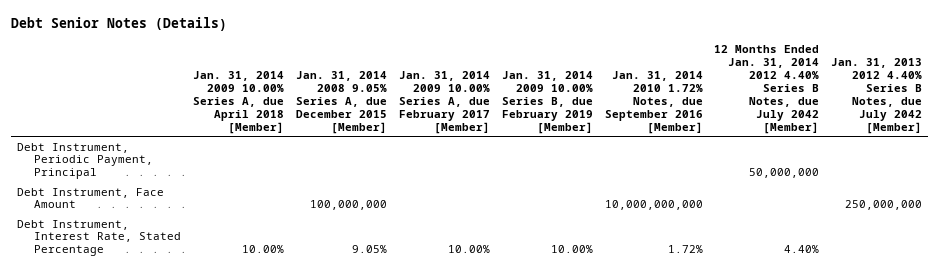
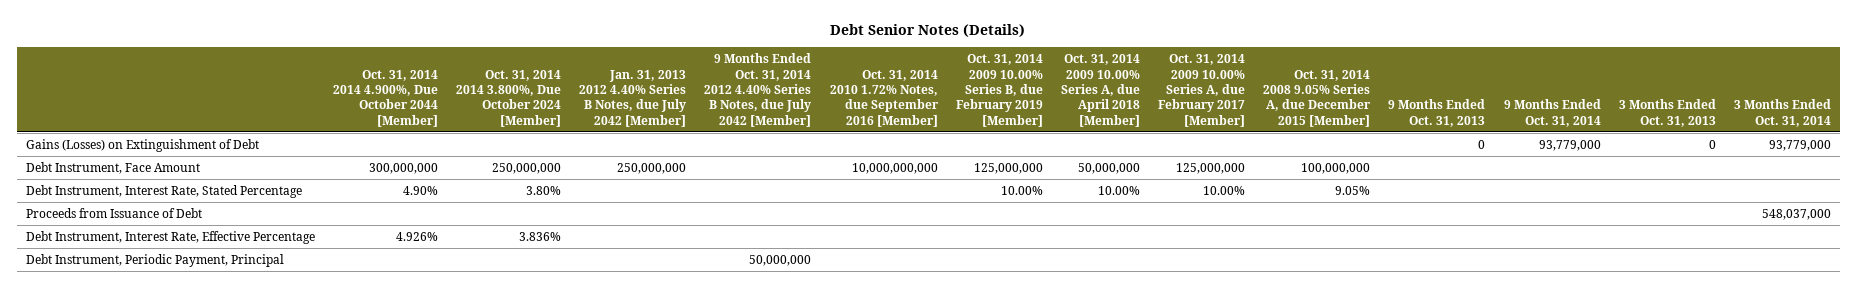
- | Jan. 31, 2014 2009 10.00% Series A, due April 2018 [Member] | Jan. 31, 2014 2008 9.05% Series A, due December 2015 [Member] | Jan. 31, 2014 2009 10.00% Series A, due February 2017 [Member] | Jan. 31, 2014 2009 10.00% Series B, due February 2019 [Member] | Jan. 31, 2014 2010 1.72% Notes, due September 2016 [Member] | 12 Months Ended Jan. 31, 2014 2012 4.40% Series B Notes, due July 2042 [Member] | Jan. 31, 2013 2012 4.40% Series B Notes, due July 2042 [Member]
+ | Oct. 31, 2014 2014 4.900%, Due October 2044 [Member] | Oct. 31, 2014 2014 3.800%, Due October 2024 [Member] | Jan. 31, 2013 2012 4.40% Series B Notes, due July 2042 [Member] | 9 Months Ended Oct. 31, 2014 2012 4.40% Series B Notes, due July 2042 [Member] | Oct. 31, 2014 2010 1.72% Notes, due September 2016 [Member] | Oct. 31, 2014 2009 10.00% Series B, due February 2019 [Member] | Oct. 31, 2014 2009 10.00% Series A, due April 2018 [Member] | Oct. 31, 2014 2009 10.00% Series A, due February 2017 [Member] | Oct. 31, 2014 2008 9.05% Series A, due December 2015 [Member] | 9 Months Ended Oct. 31, 2013 | 9 Months Ended Oct. 31, 2014 | 3 Months Ended Oct. 31, 2013 | 3 Months Ended Oct. 31, 2014
+ Gains (Losses) on Extinguishment of Debt | | | | | | | | | | 0 | 93,779,000 | 0 | 93,779,000
+ Proceeds from Issuance of Debt | | | | | | | | | | | | | 548,037,000
+ Debt Instrument, Interest Rate, Effective Percentage | 4.926% | 3.836% | | | | | | | | | | |
moved down: Debt Instrument, Periodic Payment, Principal | | | | 50,000,000 | | | | | | | | |

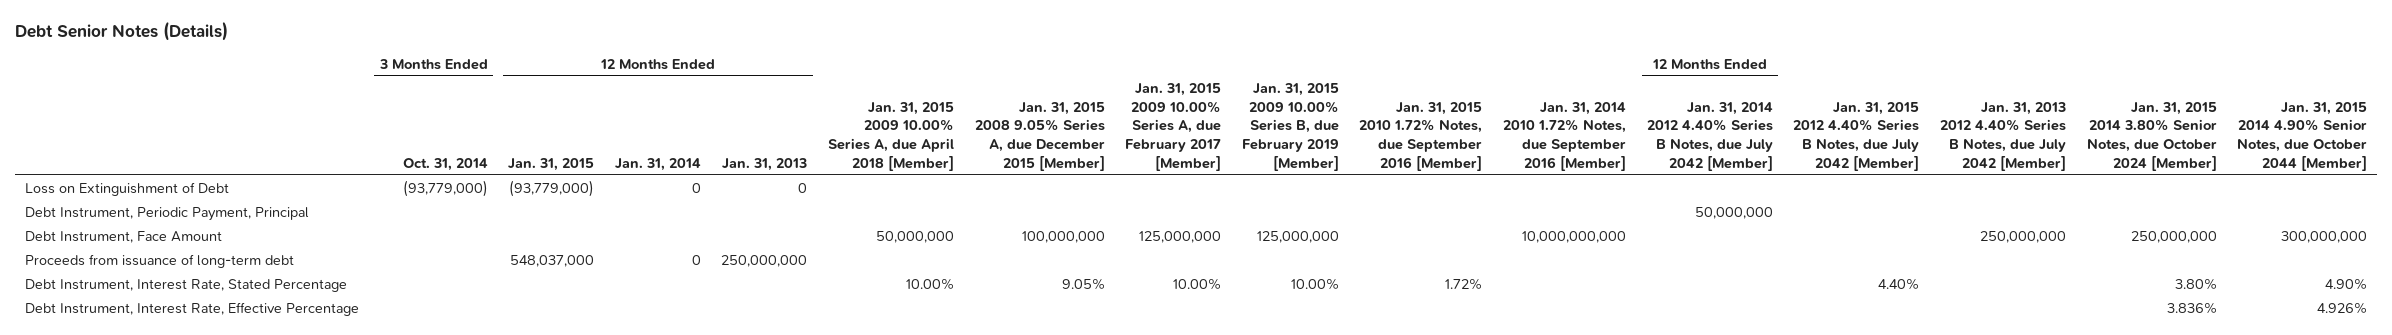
- | Oct. 31, 2014 2014 4.900%, Due October 2044 [Member] | Oct. 31, 2014 2014 3.800%, Due October 2024 [Member] | Jan. 31, 2013 2012 4.40% Series B Notes, due July 2042 [Member] | 9 Months Ended Oct. 31, 2014 2012 4.40% Series B Notes, due July 2042 [Member] | Oct. 31, 2014 2010 1.72% Notes, due September 2016 [Member] | Oct. 31, 2014 2009 10.00% Series B, due February 2019 [Member] | Oct. 31, 2014 2009 10.00% Series A, due April 2018 [Member] | Oct. 31, 2014 2009 10.00% Series A, due February 2017 [Member] | Oct. 31, 2014 2008 9.05% Series A, due December 2015 [Member] | 9 Months Ended Oct. 31, 2013 | 9 Months Ended Oct. 31, 2014 | 3 Months Ended Oct. 31, 2013 | 3 Months Ended Oct. 31, 2014
+ | 3 Months Ended Oct. 31, 2014 | 12 Months Ended Jan. 31, 2015 | 12 Months Ended Jan. 31, 2014 | 12 Months Ended Jan. 31, 2013 | Jan. 31, 2015 2009 10.00% Series A, due April 2018 [Member] | Jan. 31, 2015 2008 9.05% Series A, due December 2015 [Member] | Jan. 31, 2015 2009 10.00% Series A, due February 2017 [Member] | Jan. 31, 2015 2009 10.00% Series B, due February 2019 [Member] | Jan. 31, 2015 2010 1.72% Notes, due September 2016 [Member] | Jan. 31, 2014 2010 1.72% Notes, due September 2016 [Member] | 12 Months Ended Jan. 31, 2014 2012 4.40% Series B Notes, due July 2042 [Member] | Jan. 31, 2015 2012 4.40% Series B Notes, due July 2042 [Member] | Jan. 31, 2013 2012 4.40% Series B Notes, due July 2042 [Member] | Jan. 31, 2015 2014 3.80% Senior Notes, due October 2024 [Member] | Jan. 31, 2015 2014 4.90% Senior Notes, due October 2044 [Member]
- Gains (Losses) on Extinguishment of Debt | | | | | | | | | | 0 | 93,779,000 | 0 | 93,779,000
+ Loss on Extinguishment of Debt | (93,779,000) | (93,779,000) | 0 | 0 | | | | | | | | | | |
moved up: Debt Instrument, Periodic Payment, Principal | | | | | | | | | | | 50,000,000 | | | |
+ Proceeds from issuance of long-term debt | | 548,037,000 | 0 | 250,000,000 | | | | | | | | | | |
- Proceeds from Issuance of Debt | | | | | | | | | | | | | 548,037,000

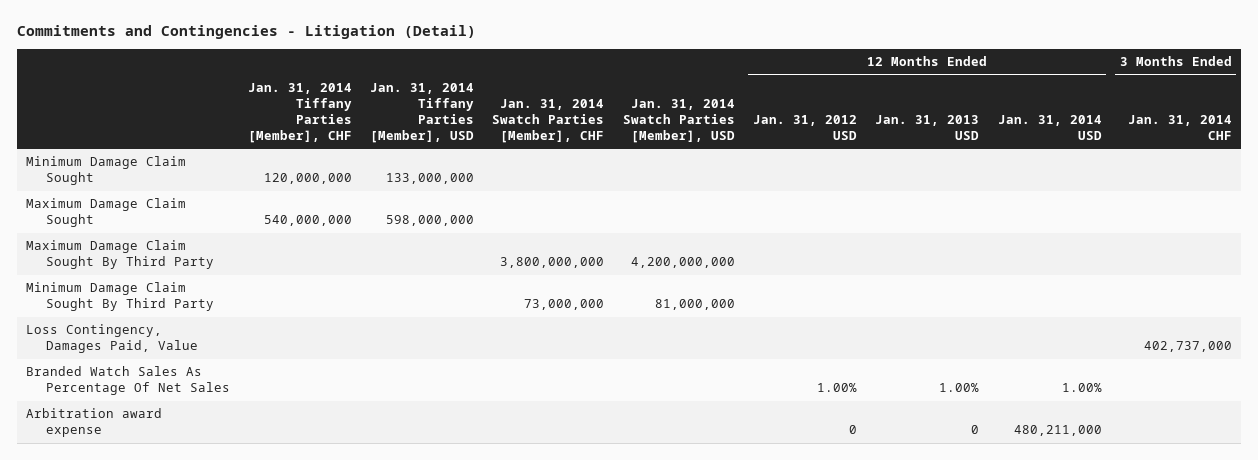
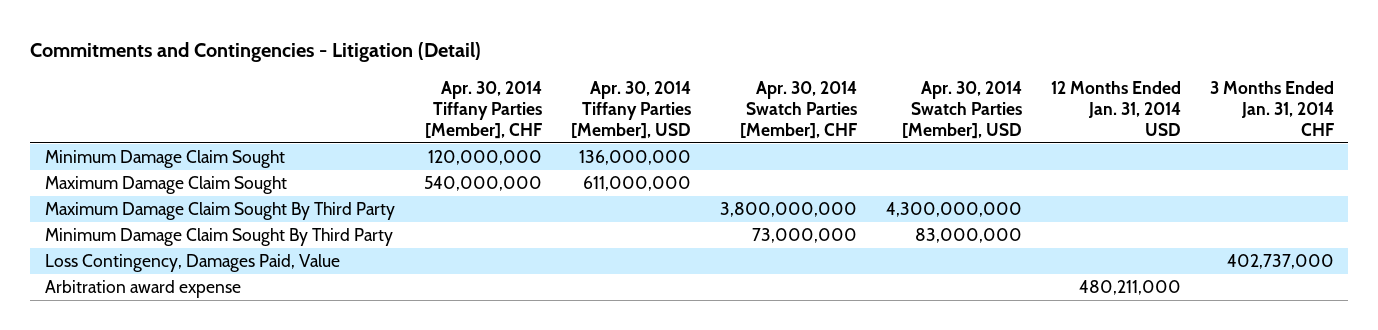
- | Jan. 31, 2014 Tiffany Parties [Member], CHF | Jan. 31, 2014 Tiffany Parties [Member], USD | Jan. 31, 2014 Swatch Parties [Member], CHF | Jan. 31, 2014 Swatch Parties [Member], USD | 12 Months Ended Jan. 31, 2012 USD | 12 Months Ended Jan. 31, 2013 USD | 12 Months Ended Jan. 31, 2014 USD | 3 Months Ended Jan. 31, 2014 CHF
+ | Apr. 30, 2014 Tiffany Parties [Member], CHF | Apr. 30, 2014 Tiffany Parties [Member], USD | Apr. 30, 2014 Swatch Parties [Member], CHF | Apr. 30, 2014 Swatch Parties [Member], USD | 12 Months Ended Jan. 31, 2014 USD | 3 Months Ended Jan. 31, 2014 CHF
- Branded Watch Sales As Percentage Of Net Sales | | | | | 1.00% | 1.00% | 1.00% |

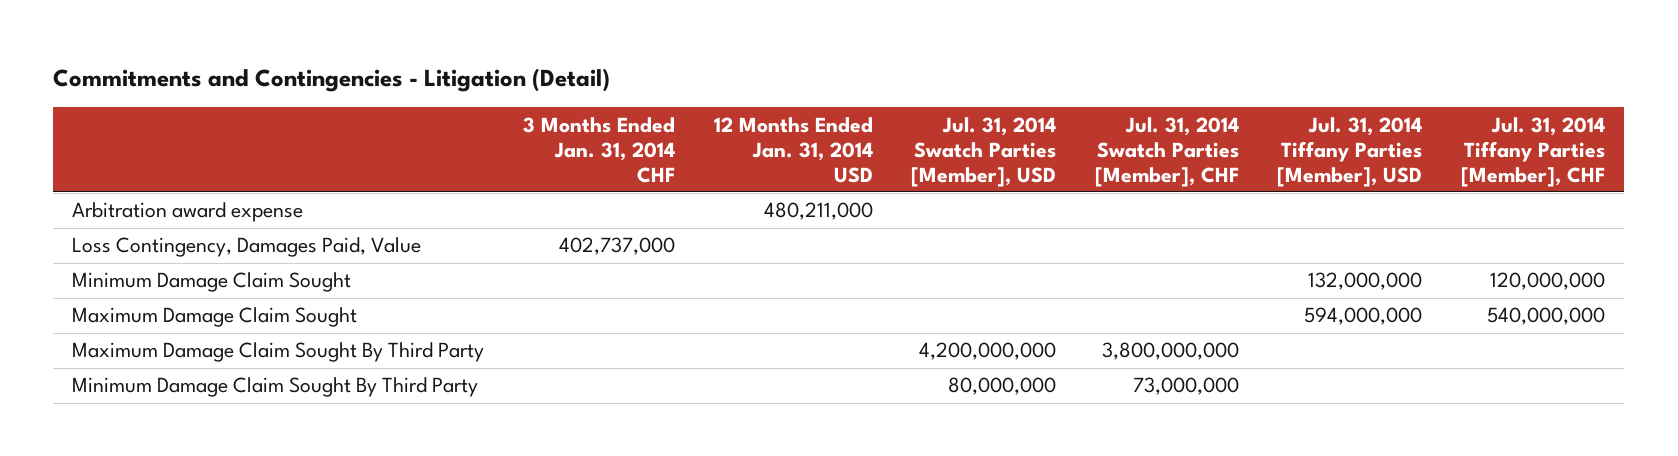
- | Apr. 30, 2014 Tiffany Parties [Member], CHF | Apr. 30, 2014 Tiffany Parties [Member], USD | Apr. 30, 2014 Swatch Parties [Member], CHF | Apr. 30, 2014 Swatch Parties [Member], USD | 12 Months Ended Jan. 31, 2014 USD | 3 Months Ended Jan. 31, 2014 CHF
+ | 3 Months Ended Jan. 31, 2014 CHF | 12 Months Ended Jan. 31, 2014 USD | Jul. 31, 2014 Swatch Parties [Member], USD | Jul. 31, 2014 Swatch Parties [Member], CHF | Jul. 31, 2014 Tiffany Parties [Member], USD | Jul. 31, 2014 Tiffany Parties [Member], CHF
moved up: Arbitration award expense | | 480,211,000 | | | |
moved up: Loss Contingency, Damages Paid, Value | 402,737,000 | | | | |

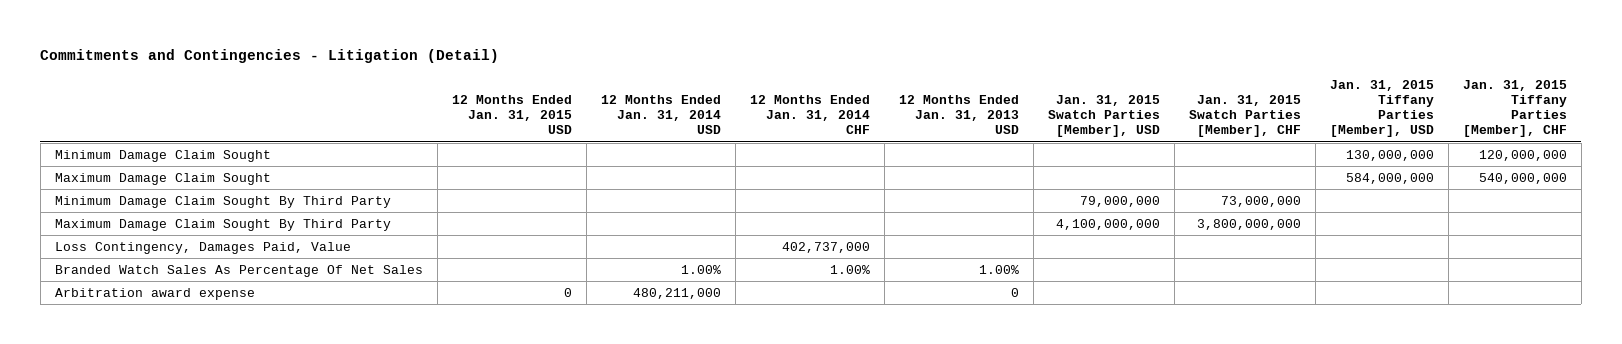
- | 3 Months Ended Jan. 31, 2014 CHF | 12 Months Ended Jan. 31, 2014 USD | Jul. 31, 2014 Swatch Parties [Member], USD | Jul. 31, 2014 Swatch Parties [Member], CHF | Jul. 31, 2014 Tiffany Parties [Member], USD | Jul. 31, 2014 Tiffany Parties [Member], CHF
+ | 12 Months Ended Jan. 31, 2015 USD | 12 Months Ended Jan. 31, 2014 USD | 12 Months Ended Jan. 31, 2014 CHF | 12 Months Ended Jan. 31, 2013 USD | Jan. 31, 2015 Swatch Parties [Member], USD | Jan. 31, 2015 Swatch Parties [Member], CHF | Jan. 31, 2015 Tiffany Parties [Member], USD | Jan. 31, 2015 Tiffany Parties [Member], CHF
moved down: Maximum Damage Claim Sought By Third Party | | | | | 4,100,000,000 | 3,800,000,000 | |
moved down: Loss Contingency, Damages Paid, Value | | | 402,737,000 | | | | |
+ Branded Watch Sales As Percentage Of Net Sales | | 1.00% | 1.00% | 1.00% | | | |
moved down: Arbitration award expense | 0 | 480,211,000 | | 0 | | | |

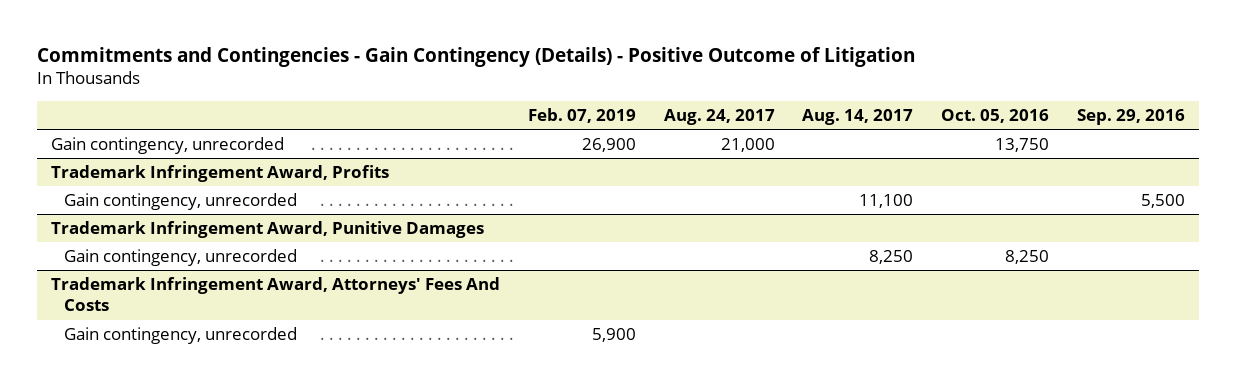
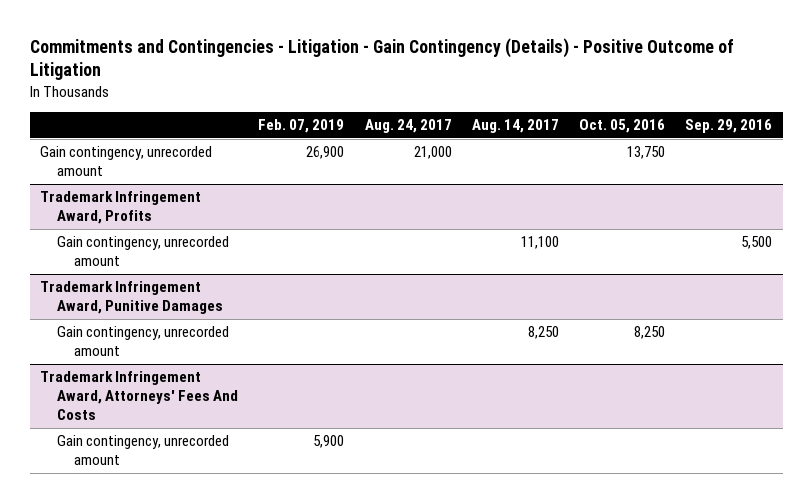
- Commitments and Contingencies - Gain Contingency (Details) - Positive Outcome of Litigation
+ Commitments and Contingencies - Litigation - Gain Contingency (Details) - Positive Outcome of Litigation
- Gain contingency, unrecorded | 26,900 | 21,000 | | 13,750 |
+ Gain contingency, unrecorded amount | 26,900 | 21,000 | | 13,750 |
@ Trademark Infringement Award, Profits
- Gain contingency, unrecorded | | | 11,100 | | 5,500
+ Gain contingency, unrecorded amount | | | 11,100 | | 5,500
@ Trademark Infringement Award, Punitive Damages
- Gain contingency, unrecorded | | | 8,250 | 8,250 |
+ Gain contingency, unrecorded amount | | | 8,250 | 8,250 |
@ Trademark Infringement Award, Attorneys' Fees And Costs
- Gain contingency, unrecorded | 5,900 | | | |
+ Gain contingency, unrecorded amount | 5,900 | | | |

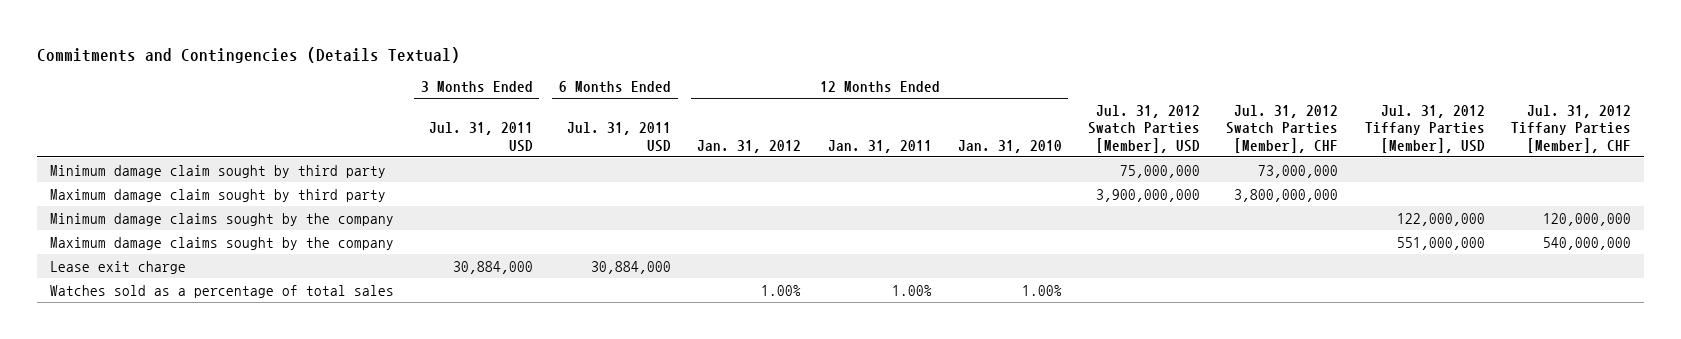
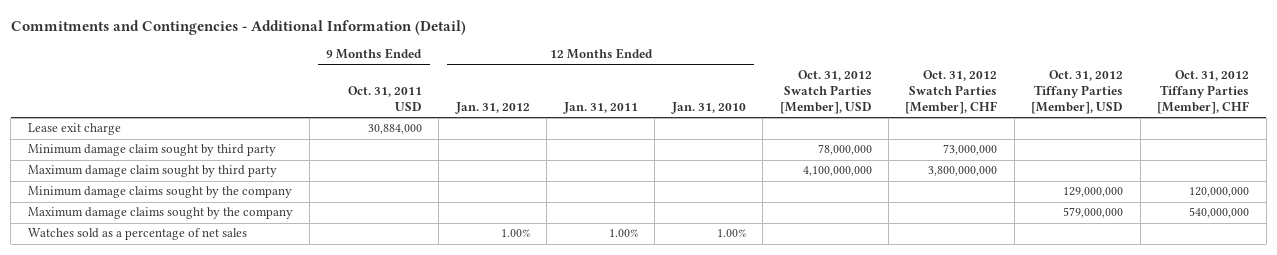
- Commitments and Contingencies (Details Textual)
+ Commitments and Contingencies - Additional Information (Detail)
- | 3 Months Ended Jul. 31, 2011 USD | 6 Months Ended Jul. 31, 2011 USD | 12 Months Ended Jan. 31, 2012 | 12 Months Ended Jan. 31, 2011 | 12 Months Ended Jan. 31, 2010 | Jul. 31, 2012 Swatch Parties [Member], USD | Jul. 31, 2012 Swatch Parties [Member], CHF | Jul. 31, 2012 Tiffany Parties [Member], USD | Jul. 31, 2012 Tiffany Parties [Member], CHF
+ | 9 Months Ended Oct. 31, 2011 USD | 12 Months Ended Jan. 31, 2012 | 12 Months Ended Jan. 31, 2011 | 12 Months Ended Jan. 31, 2010 | Oct. 31, 2012 Swatch Parties [Member], USD | Oct. 31, 2012 Swatch Parties [Member], CHF | Oct. 31, 2012 Tiffany Parties [Member], USD | Oct. 31, 2012 Tiffany Parties [Member], CHF
moved up: Lease exit charge | 30,884,000 | | | | | | |
- Watches sold as a percentage of total sales | | | 1.00% | 1.00% | 1.00% | | | |
+ Watches sold as a percentage of net sales | | 1.00% | 1.00% | 1.00% | | | |

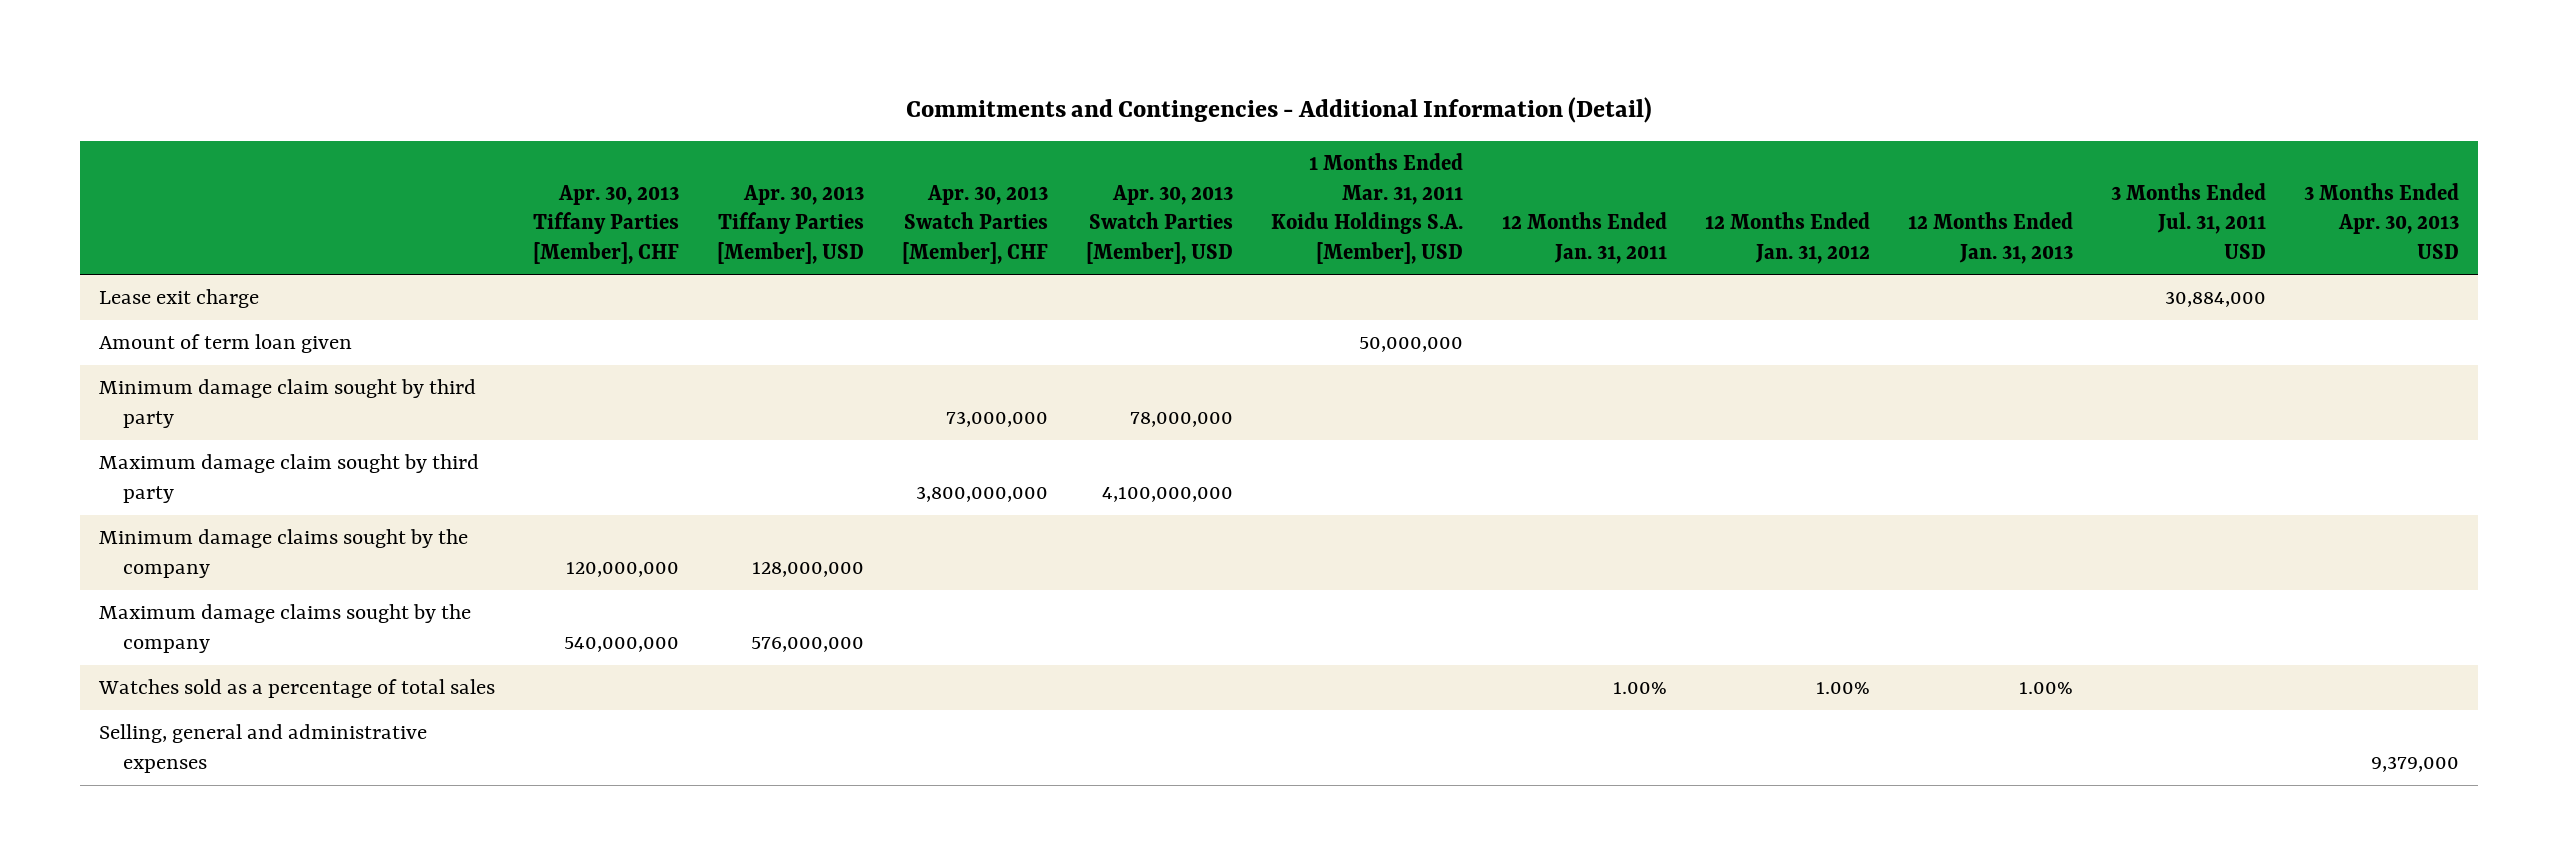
- | 9 Months Ended Oct. 31, 2011 USD | 12 Months Ended Jan. 31, 2012 | 12 Months Ended Jan. 31, 2011 | 12 Months Ended Jan. 31, 2010 | Oct. 31, 2012 Swatch Parties [Member], USD | Oct. 31, 2012 Swatch Parties [Member], CHF | Oct. 31, 2012 Tiffany Parties [Member], USD | Oct. 31, 2012 Tiffany Parties [Member], CHF
+ | Apr. 30, 2013 Tiffany Parties [Member], CHF | Apr. 30, 2013 Tiffany Parties [Member], USD | Apr. 30, 2013 Swatch Parties [Member], CHF | Apr. 30, 2013 Swatch Parties [Member], USD | 1 Months Ended Mar. 31, 2011 Koidu Holdings S.A. [Member], USD | 12 Months Ended Jan. 31, 2011 | 12 Months Ended Jan. 31, 2012 | 12 Months Ended Jan. 31, 2013 | 3 Months Ended Jul. 31, 2011 USD | 3 Months Ended Apr. 30, 2013 USD
+ Amount of term loan given | | | | | 50,000,000 | | | | |
- Watches sold as a percentage of net sales | | 1.00% | 1.00% | 1.00% | | | |
+ Watches sold as a percentage of total sales | | | | | | 1.00% | 1.00% | 1.00% | |
+ Selling, general and administrative expenses | | | | | | | | | | 9,379,000

